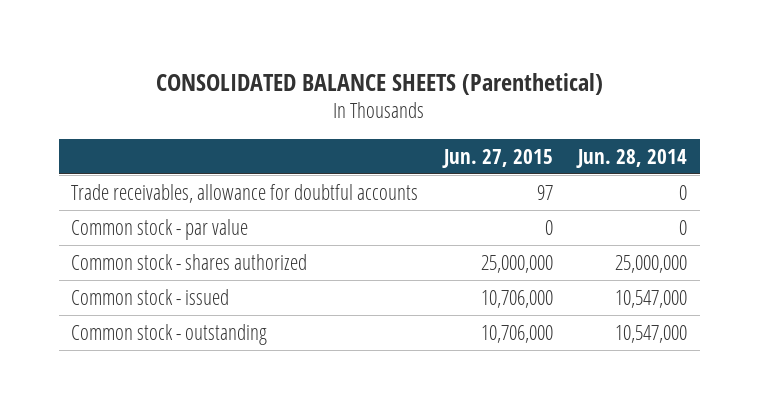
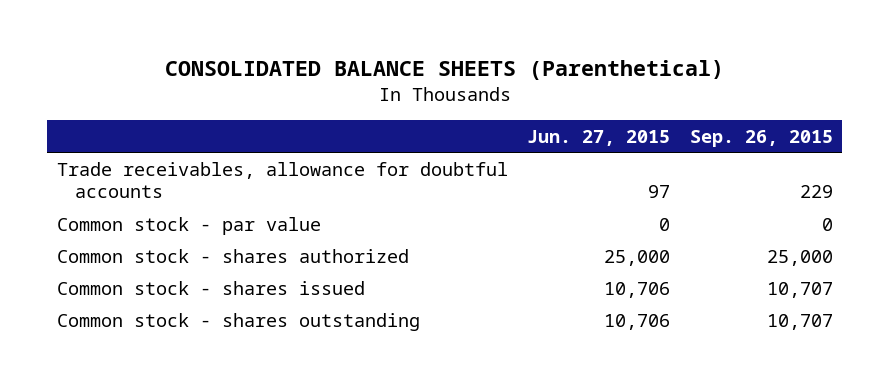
- | Jun. 27, 2015 | Jun. 28, 2014
+ | Jun. 27, 2015 | Sep. 26, 2015
- Common stock - shares authorized | 25,000,000 | 25,000,000
- Common stock - issued | 10,706,000 | 10,547,000
- Common stock - outstanding | 10,706,000 | 10,547,000
+ Common stock - shares authorized | 25,000 | 25,000
+ Common stock - shares issued | 10,706 | 10,707
+ Common stock - shares outstanding | 10,706 | 10,707

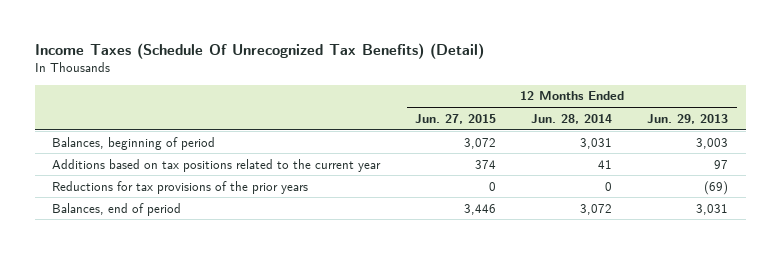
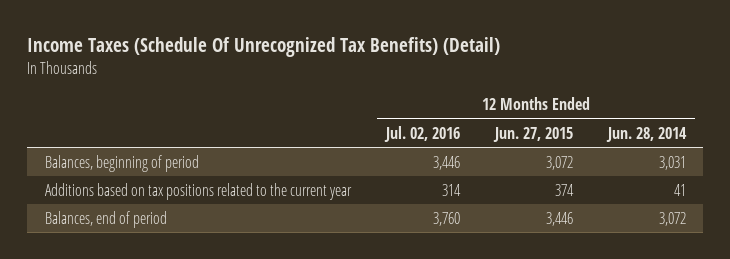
- | 12 Months Ended Jun. 27, 2015 | 12 Months Ended Jun. 28, 2014 | 12 Months Ended Jun. 29, 2013
+ | 12 Months Ended Jul. 02, 2016 | 12 Months Ended Jun. 27, 2015 | 12 Months Ended Jun. 28, 2014
- Reductions for tax provisions of the prior years | 0 | 0 | (69)

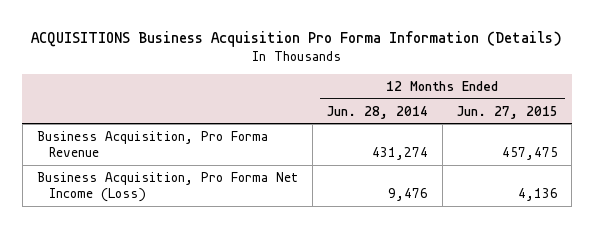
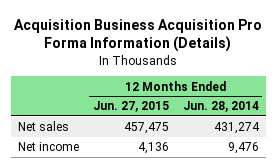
- ACQUISITIONS Business Acquisition Pro Forma Information (Details)
+ Acquisition Business Acquisition Pro Forma Information (Details)
- | 12 Months Ended Jun. 28, 2014 | 12 Months Ended Jun. 27, 2015
+ | 12 Months Ended Jun. 27, 2015 | 12 Months Ended Jun. 28, 2014
- Business Acquisition, Pro Forma Revenue | 431,274 | 457,475
- Business Acquisition, Pro Forma Net Income (Loss) | 9,476 | 4,136
+ Net sales | 457,475 | 431,274
+ Net income | 4,136 | 9,476

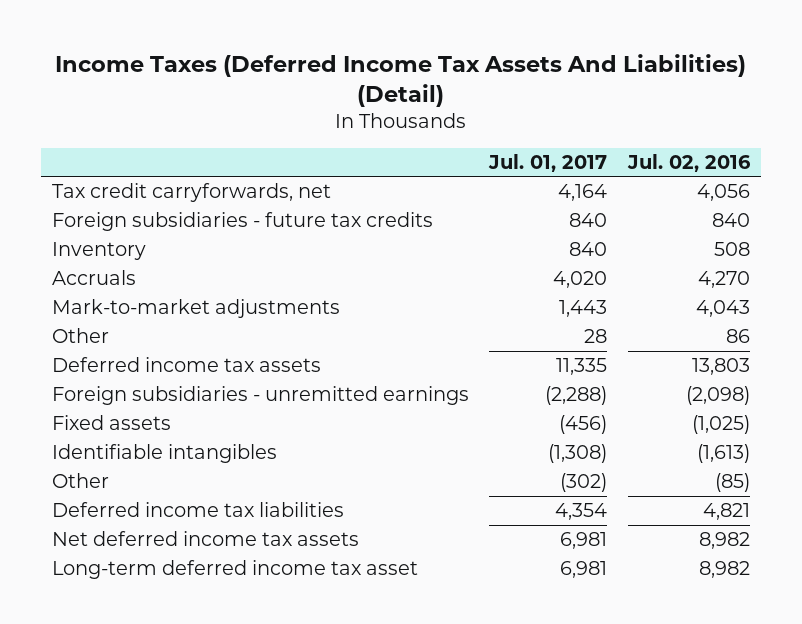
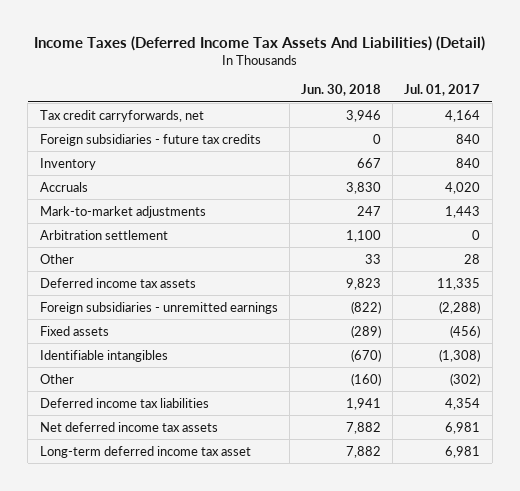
- | Jul. 01, 2017 | Jul. 02, 2016
+ | Jun. 30, 2018 | Jul. 01, 2017
+ Arbitration settlement | 1,100 | 0

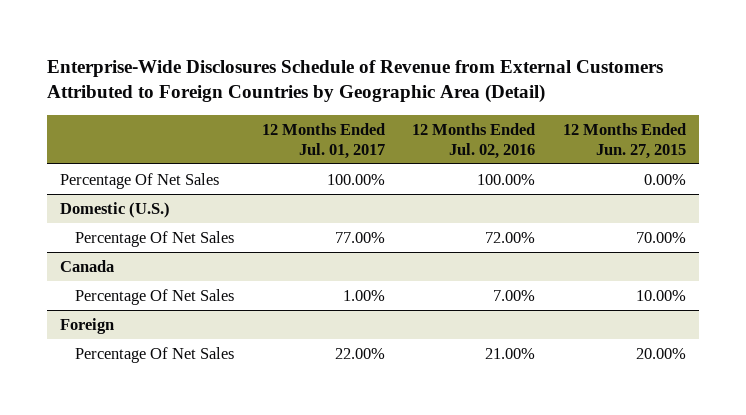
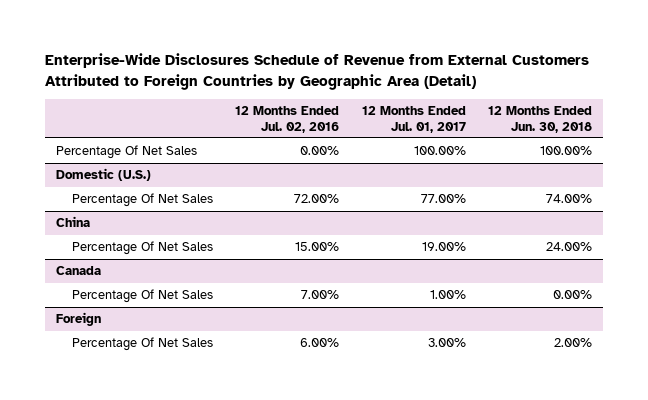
- | 12 Months Ended Jul. 01, 2017 | 12 Months Ended Jul. 02, 2016 | 12 Months Ended Jun. 27, 2015
+ | 12 Months Ended Jul. 02, 2016 | 12 Months Ended Jul. 01, 2017 | 12 Months Ended Jun. 30, 2018
- Percentage Of Net Sales | 100.00% | 100.00% | 0.00%
+ Percentage Of Net Sales | 0.00% | 100.00% | 100.00%
+ China
+ Percentage Of Net Sales | 15.00% | 19.00% | 24.00%
@ Foreign
- Percentage Of Net Sales | 22.00% | 21.00% | 20.00%
+ Percentage Of Net Sales | 6.00% | 3.00% | 2.00%

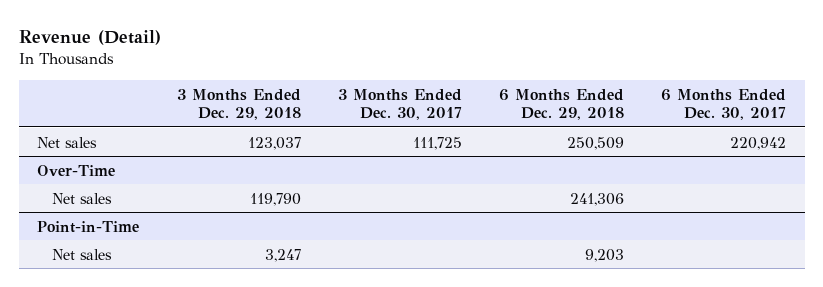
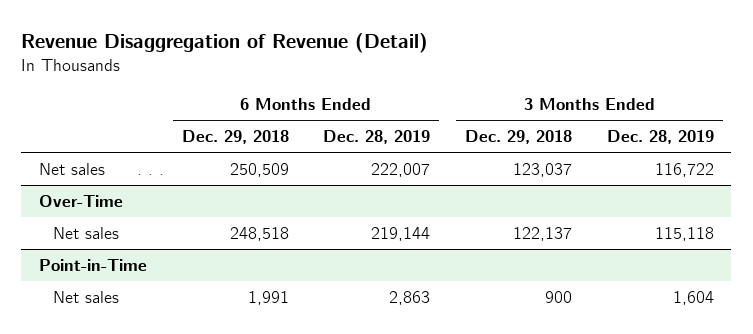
- Revenue (Detail)
+ Revenue Disaggregation of Revenue (Detail)
- | 3 Months Ended Dec. 29, 2018 | 3 Months Ended Dec. 30, 2017 | 6 Months Ended Dec. 29, 2018 | 6 Months Ended Dec. 30, 2017
+ | 6 Months Ended Dec. 29, 2018 | 6 Months Ended Dec. 28, 2019 | 3 Months Ended Dec. 29, 2018 | 3 Months Ended Dec. 28, 2019
@ Over-Time
- Net sales | 119,790 | | 241,306 |
+ Net sales | 248,518 | 219,144 | 122,137 | 115,118
@ Point-in-Time
- Net sales | 3,247 | | 9,203 |
+ Net sales | 1,991 | 2,863 | 900 | 1,604

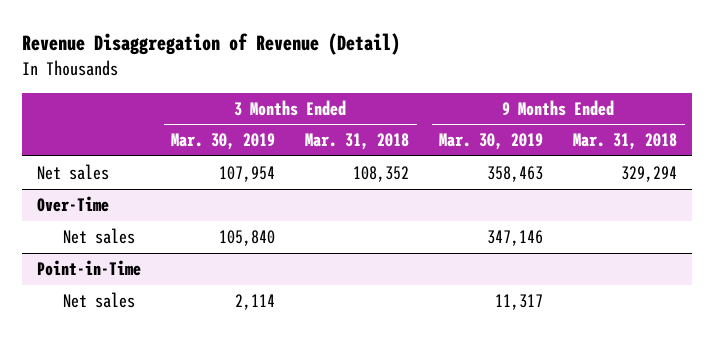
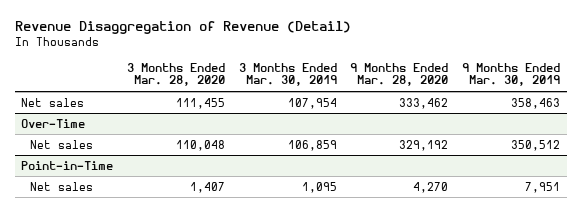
- | 3 Months Ended Mar. 30, 2019 | 3 Months Ended Mar. 31, 2018 | 9 Months Ended Mar. 30, 2019 | 9 Months Ended Mar. 31, 2018
+ | 3 Months Ended Mar. 28, 2020 | 3 Months Ended Mar. 30, 2019 | 9 Months Ended Mar. 28, 2020 | 9 Months Ended Mar. 30, 2019
@ Over-Time
- Net sales | 105,840 | | 347,146 |
+ Net sales | 110,048 | 106,859 | 329,192 | 350,512
@ Point-in-Time
- Net sales | 2,114 | | 11,317 |
+ Net sales | 1,407 | 1,095 | 4,270 | 7,951

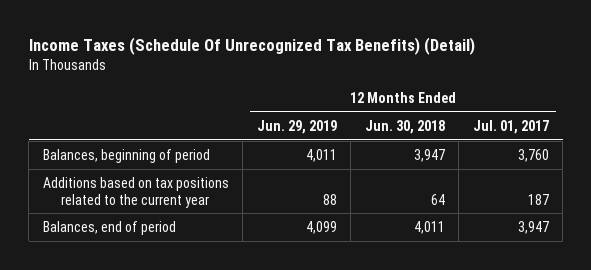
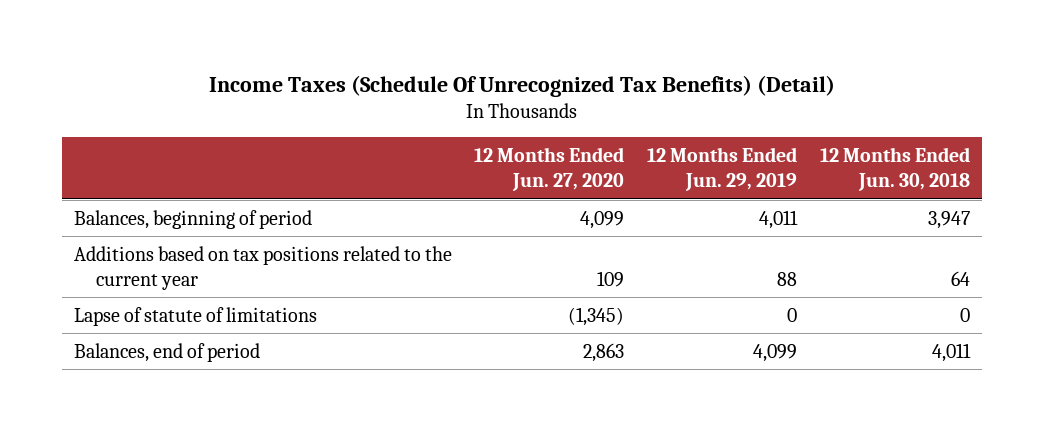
- | 12 Months Ended Jun. 29, 2019 | 12 Months Ended Jun. 30, 2018 | 12 Months Ended Jul. 01, 2017
+ | 12 Months Ended Jun. 27, 2020 | 12 Months Ended Jun. 29, 2019 | 12 Months Ended Jun. 30, 2018
+ Lapse of statute of limitations | (1,345) | 0 | 0

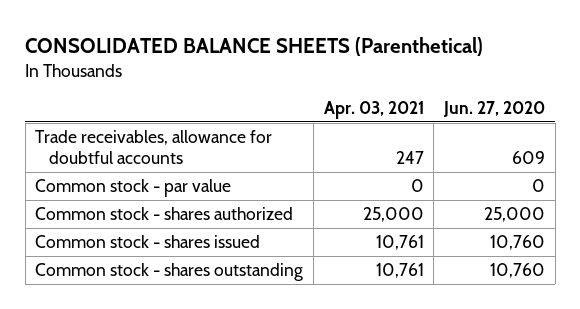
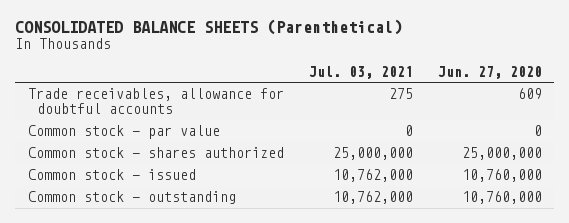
- | Apr. 03, 2021 | Jun. 27, 2020
+ | Jul. 03, 2021 | Jun. 27, 2020
- Common stock - shares authorized | 25,000 | 25,000
- Common stock - shares issued | 10,761 | 10,760
- Common stock - shares outstanding | 10,761 | 10,760
+ Common stock - shares authorized | 25,000,000 | 25,000,000
+ Common stock - issued | 10,762,000 | 10,760,000
+ Common stock - outstanding | 10,762,000 | 10,760,000

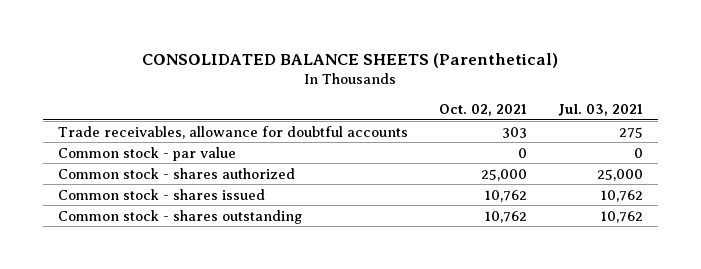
- | Jul. 03, 2021 | Jun. 27, 2020
+ | Oct. 02, 2021 | Jul. 03, 2021
- Common stock - shares authorized | 25,000,000 | 25,000,000
- Common stock - issued | 10,762,000 | 10,760,000
- Common stock - outstanding | 10,762,000 | 10,760,000
+ Common stock - shares authorized | 25,000 | 25,000
+ Common stock - shares issued | 10,762 | 10,762
+ Common stock - shares outstanding | 10,762 | 10,762

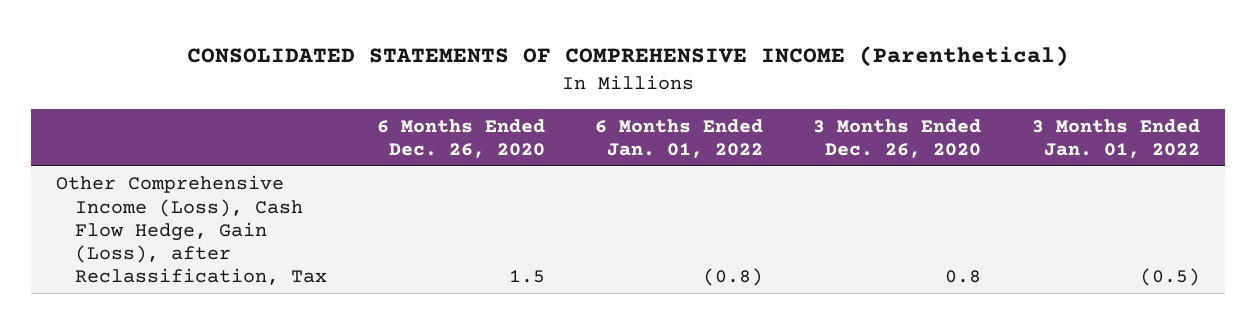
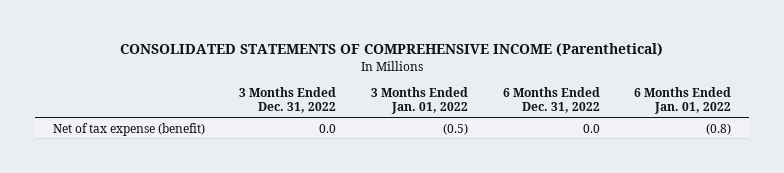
- | 6 Months Ended Dec. 26, 2020 | 6 Months Ended Jan. 01, 2022 | 3 Months Ended Dec. 26, 2020 | 3 Months Ended Jan. 01, 2022
+ | 3 Months Ended Dec. 31, 2022 | 3 Months Ended Jan. 01, 2022 | 6 Months Ended Dec. 31, 2022 | 6 Months Ended Jan. 01, 2022
- Other Comprehensive Income (Loss), Cash Flow Hedge, Gain (Loss), after Reclassification, Tax | 1.5 | (0.8) | 0.8 | (0.5)
+ Net of tax expense (benefit) | 0.0 | (0.5) | 0.0 | (0.8)

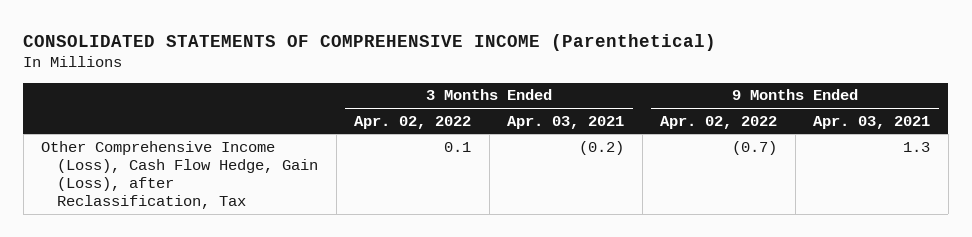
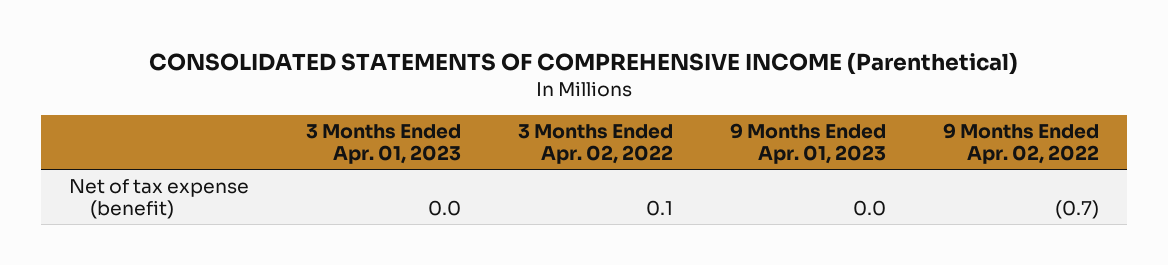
- | 3 Months Ended Apr. 02, 2022 | 3 Months Ended Apr. 03, 2021 | 9 Months Ended Apr. 02, 2022 | 9 Months Ended Apr. 03, 2021
+ | 3 Months Ended Apr. 01, 2023 | 3 Months Ended Apr. 02, 2022 | 9 Months Ended Apr. 01, 2023 | 9 Months Ended Apr. 02, 2022
- Other Comprehensive Income (Loss), Cash Flow Hedge, Gain (Loss), after Reclassification, Tax | 0.1 | (0.2) | (0.7) | 1.3
+ Net of tax expense (benefit) | 0.0 | 0.1 | 0.0 | (0.7)

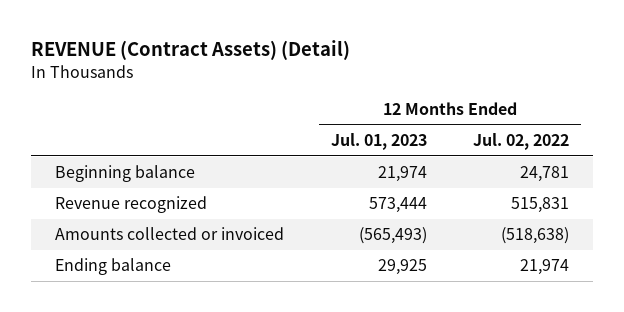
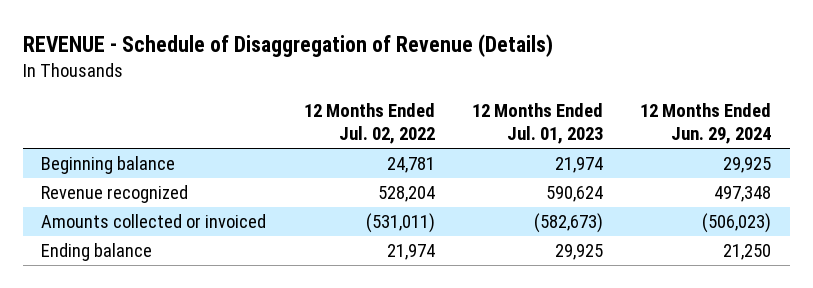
- REVENUE (Contract Assets) (Detail)
+ REVENUE - Schedule of Disaggregation of Revenue (Details)
- | 12 Months Ended Jul. 01, 2023 | 12 Months Ended Jul. 02, 2022
+ | 12 Months Ended Jul. 02, 2022 | 12 Months Ended Jul. 01, 2023 | 12 Months Ended Jun. 29, 2024
- Revenue recognized | 573,444 | 515,831
- Amounts collected or invoiced | (565,493) | (518,638)
+ Revenue recognized | 528,204 | 590,624 | 497,348
+ Amounts collected or invoiced | (531,011) | (582,673) | (506,023)

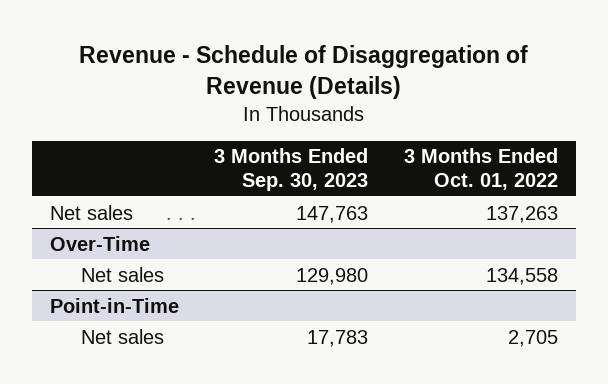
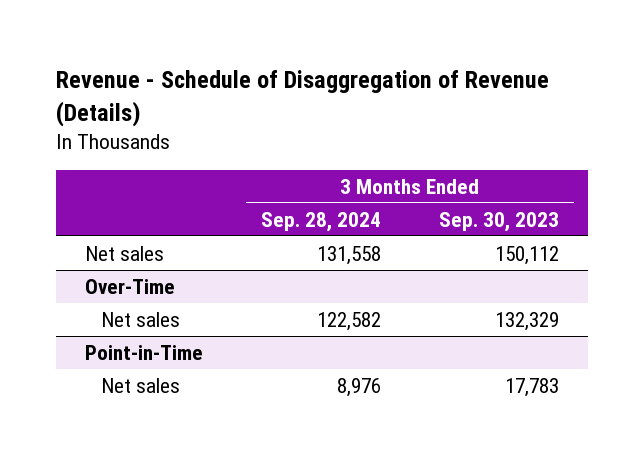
- | 3 Months Ended Sep. 30, 2023 | 3 Months Ended Oct. 01, 2022
+ | 3 Months Ended Sep. 28, 2024 | 3 Months Ended Sep. 30, 2023
- Net sales | 147,763 | 137,263
+ Net sales | 131,558 | 150,112
@ Over-Time
- Net sales | 129,980 | 134,558
+ Net sales | 122,582 | 132,329

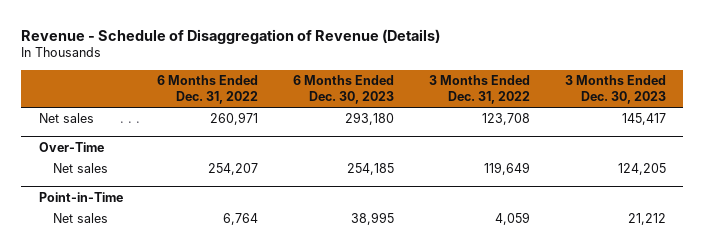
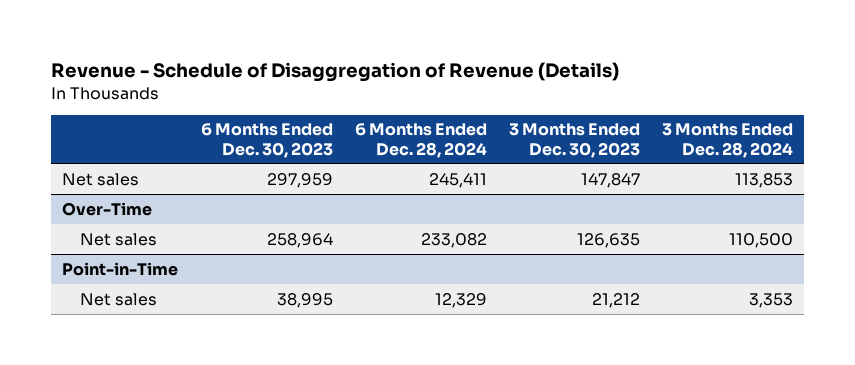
- | 6 Months Ended Dec. 31, 2022 | 6 Months Ended Dec. 30, 2023 | 3 Months Ended Dec. 31, 2022 | 3 Months Ended Dec. 30, 2023
+ | 6 Months Ended Dec. 30, 2023 | 6 Months Ended Dec. 28, 2024 | 3 Months Ended Dec. 30, 2023 | 3 Months Ended Dec. 28, 2024
- Net sales | 260,971 | 293,180 | 123,708 | 145,417
+ Net sales | 297,959 | 245,411 | 147,847 | 113,853
@ Over-Time
- Net sales | 254,207 | 254,185 | 119,649 | 124,205
+ Net sales | 258,964 | 233,082 | 126,635 | 110,500

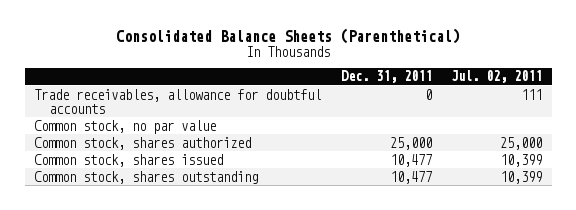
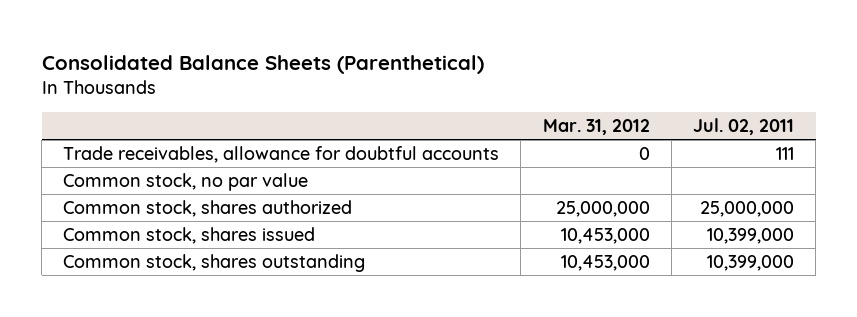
- | Dec. 31, 2011 | Jul. 02, 2011
+ | Mar. 31, 2012 | Jul. 02, 2011
- Common stock, shares authorized | 25,000 | 25,000
- Common stock, shares issued | 10,477 | 10,399
- Common stock, shares outstanding | 10,477 | 10,399
+ Common stock, shares authorized | 25,000,000 | 25,000,000
+ Common stock, shares issued | 10,453,000 | 10,399,000
+ Common stock, shares outstanding | 10,453,000 | 10,399,000

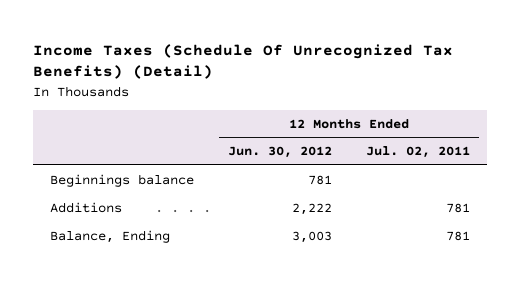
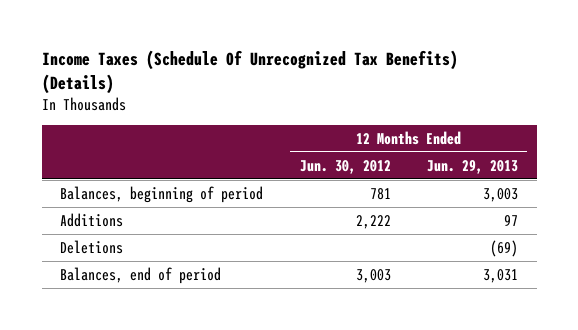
- Income Taxes (Schedule Of Unrecognized Tax Benefits) (Detail)
+ Income Taxes (Schedule Of Unrecognized Tax Benefits) (Details)
- | 12 Months Ended Jun. 30, 2012 | 12 Months Ended Jul. 02, 2011
+ | 12 Months Ended Jun. 30, 2012 | 12 Months Ended Jun. 29, 2013
- Beginnings balance | 781 |
+ Balances, beginning of period | 781 | 3,003
- Balance, Ending | 3,003 | 781
+ Deletions | | (69)
+ Balances, end of period | 3,003 | 3,031

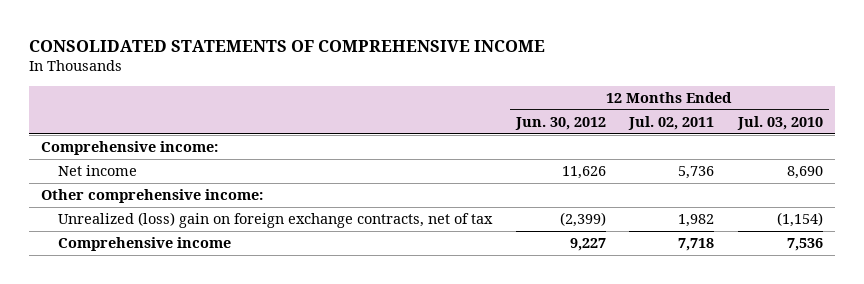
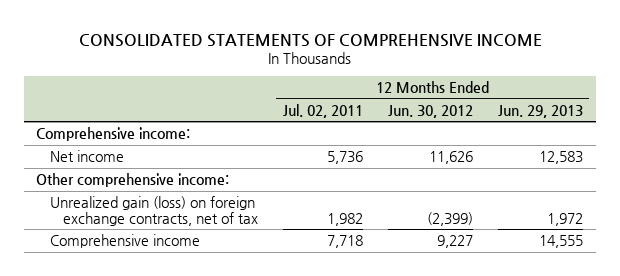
- | 12 Months Ended Jun. 30, 2012 | 12 Months Ended Jul. 02, 2011 | 12 Months Ended Jul. 03, 2010
+ | 12 Months Ended Jul. 02, 2011 | 12 Months Ended Jun. 30, 2012 | 12 Months Ended Jun. 29, 2013
- Unrealized (loss) gain on foreign exchange contracts, net of tax | (2,399) | 1,982 | (1,154)
+ Unrealized gain (loss) on foreign exchange contracts, net of tax | 1,982 | (2,399) | 1,972

